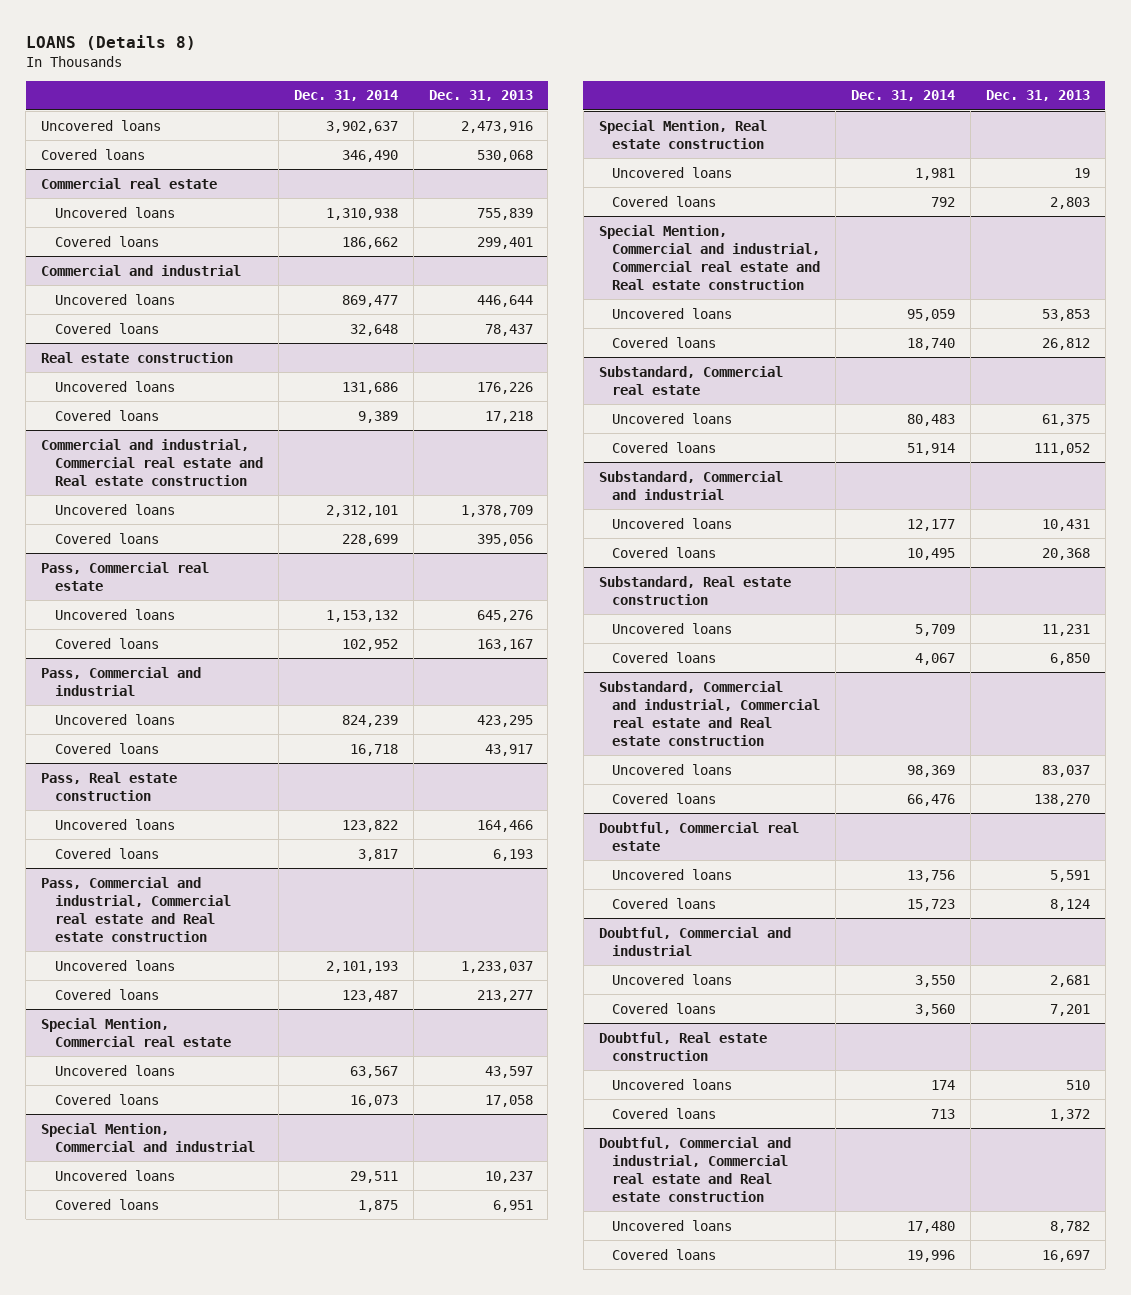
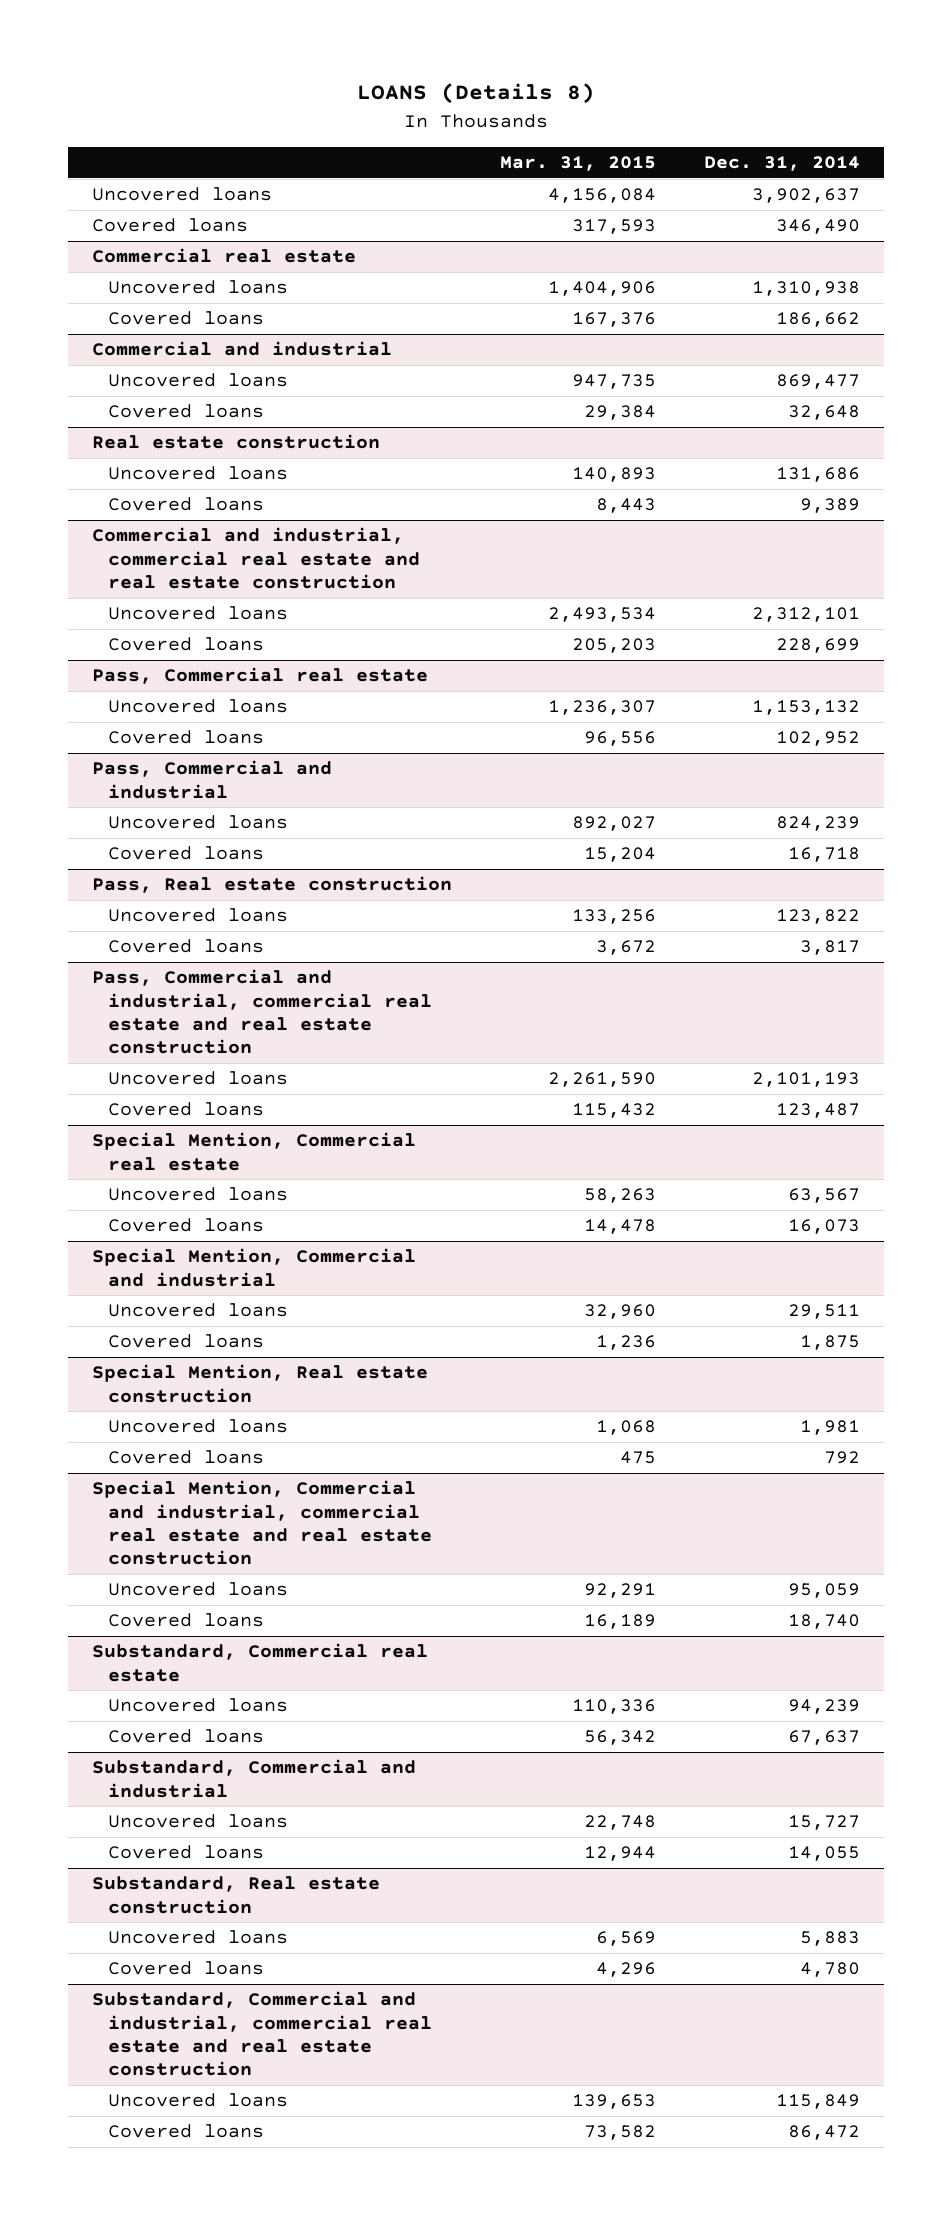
- | Dec. 31, 2014 | Dec. 31, 2013
+ | Mar. 31, 2015 | Dec. 31, 2014
- Commercial and industrial, Commercial real estate and Real estate construction
+ Commercial and industrial, commercial real estate and real estate construction
- Pass, Commercial and industrial, Commercial real estate and Real estate construction
+ Pass, Commercial and industrial, commercial real estate and real estate construction
- Special Mention, Commercial and industrial, Commercial real estate and Real estate construction
+ Special Mention, Commercial and industrial, commercial real estate and real estate construction
@ Substandard, Commercial real estate
- Uncovered loans | 80,483 | 61,375
- Covered loans | 51,914 | 111,052
+ Uncovered loans | 110,336 | 94,239
+ Covered loans | 56,342 | 67,637
@ Substandard, Commercial and industrial
- Uncovered loans | 12,177 | 10,431
- Covered loans | 10,495 | 20,368
+ Uncovered loans | 22,748 | 15,727
+ Covered loans | 12,944 | 14,055
@ Substandard, Real estate construction
- Uncovered loans | 5,709 | 11,231
- Covered loans | 4,067 | 6,850
- Substandard, Commercial and industrial, Commercial real estate and Real estate construction
- Uncovered loans | 98,369 | 83,037
- Covered loans | 66,476 | 138,270
- Doubtful, Commercial real estate
- Uncovered loans | 13,756 | 5,591
- Covered loans | 15,723 | 8,124
- Doubtful, Commercial and industrial
- Uncovered loans | 3,550 | 2,681
- Covered loans | 3,560 | 7,201
- Doubtful, Real estate construction
- Uncovered loans | 174 | 510
- Covered loans | 713 | 1,372
- Doubtful, Commercial and industrial, Commercial real estate and Real estate construction
- Uncovered loans | 17,480 | 8,782
- Covered loans | 19,996 | 16,697
@ Substandard, Real estate construction
+ Uncovered loans | 6,569 | 5,883
+ Covered loans | 4,296 | 4,780
+ Substandard, Commercial and industrial, commercial real estate and real estate construction
+ Uncovered loans | 139,653 | 115,849
+ Covered loans | 73,582 | 86,472

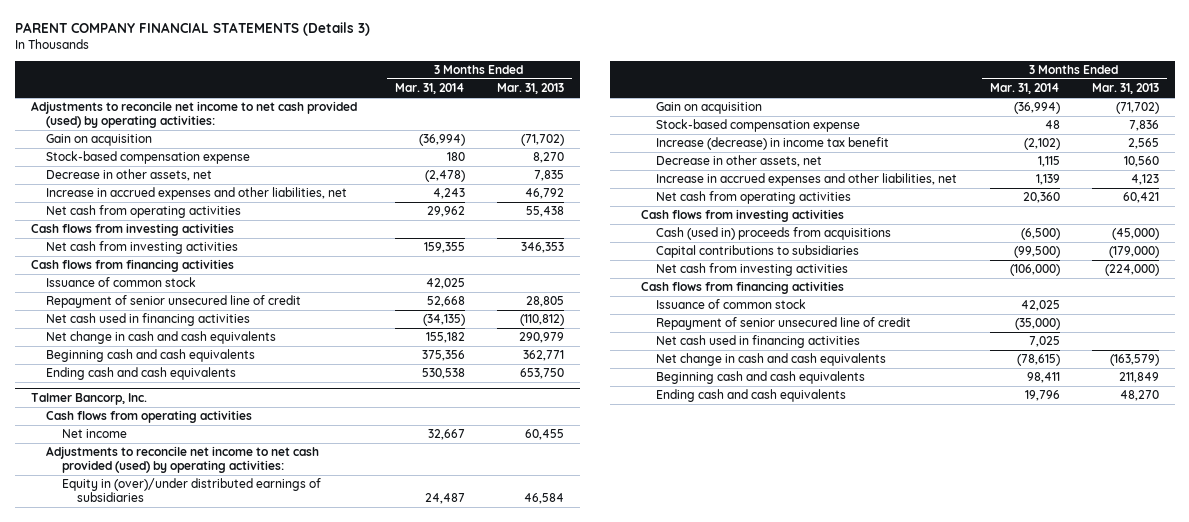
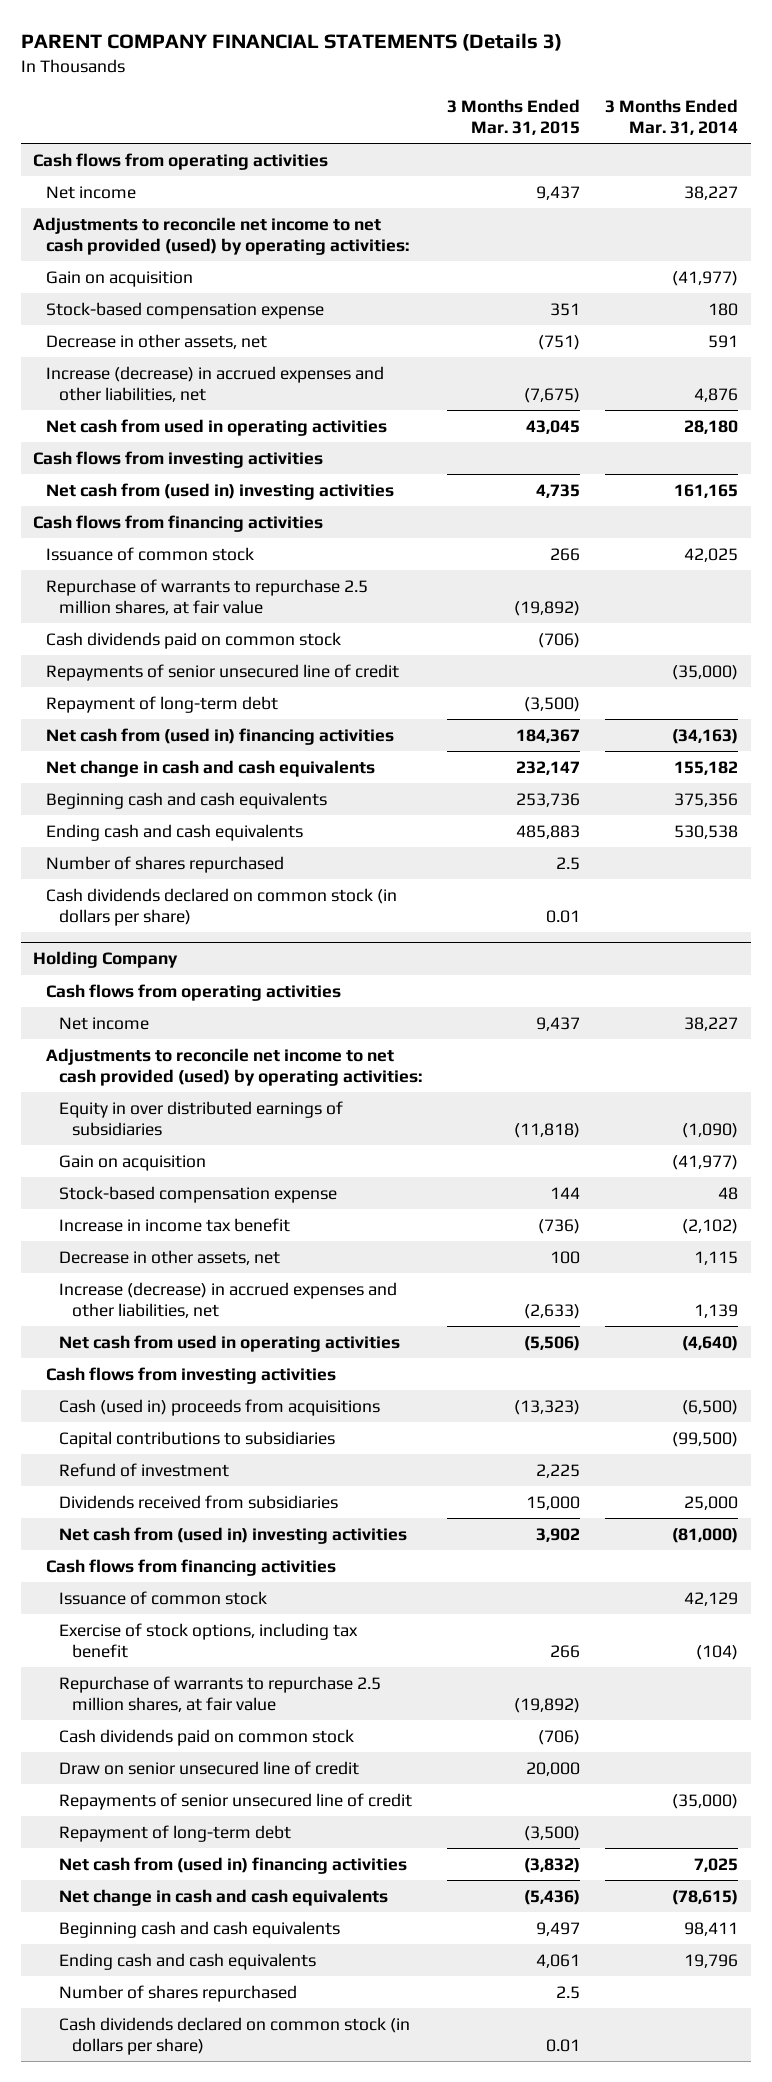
- | 3 Months Ended Mar. 31, 2014 | 3 Months Ended Mar. 31, 2013
+ | 3 Months Ended Mar. 31, 2015 | 3 Months Ended Mar. 31, 2014
+ Cash flows from operating activities
+ Net income | 9,437 | 38,227
- Gain on acquisition | (36,994) | (71,702)
+ Gain on acquisition | | (41,977)
- Decrease in other assets, net | (2,478) | 7,835
- Increase in accrued expenses and other liabilities, net | 4,243 | 46,792
- Net cash from operating activities | 29,962 | 55,438
+ Decrease in other assets, net | (751) | 591
+ Increase (decrease) in accrued expenses and other liabilities, net | (7,675) | 4,876
+ Net cash from used in operating activities | 43,045 | 28,180
- Net cash from investing activities | 159,355 | 346,353
+ Net cash from (used in) investing activities | 4,735 | 161,165
- Repayment of senior unsecured line of credit | 52,668 | 28,805
- Net cash used in financing activities | (34,135) | (110,812)
+ Repurchase of warrants to repurchase 2.5 million shares, at fair value | (19,892) |
+ Cash dividends paid on common stock | (706) |
+ Repayments of senior unsecured line of credit | | (35,000)
+ Repayment of long-term debt | (3,500) |
+ Net cash from (used in) financing activities | 184,367 | (34,163)
- Talmer Bancorp, Inc.
+ Number of shares repurchased | 2.5 |
+ Cash dividends declared on common stock (in dollars per share) | 0.01 |
+ Holding Company
- Net income | 32,667 | 60,455
+ Net income | 9,437 | 38,227
- Equity in (over)/under distributed earnings of subsidiaries | 24,487 | 46,584
- Gain on acquisition | (36,994) | (71,702)
+ Equity in over distributed earnings of subsidiaries | (11,818) | (1,090)
+ Gain on acquisition | | (41,977)
- Increase (decrease) in income tax benefit | (2,102) | 2,565
+ Increase in income tax benefit | (736) | (2,102)
- Increase in accrued expenses and other liabilities, net | 1,139 | 4,123
- Net cash from operating activities | 20,360 | 60,421
+ Increase (decrease) in accrued expenses and other liabilities, net | (2,633) | 1,139
+ Net cash from used in operating activities | (5,506) | (4,640)
- Net cash from investing activities | (106,000) | (224,000)
+ Refund of investment | 2,225 |
+ Dividends received from subsidiaries | 15,000 | 25,000
+ Net cash from (used in) investing activities | 3,902 | (81,000)
- Issuance of common stock | 42,025 |
- Repayment of senior unsecured line of credit | (35,000) |
- Net cash used in financing activities | 7,025 |
+ Issuance of common stock | | 42,129
+ Exercise of stock options, including tax benefit | 266 | (104)
+ Repurchase of warrants to repurchase 2.5 million shares, at fair value | (19,892) |
+ Cash dividends paid on common stock | (706) |
+ Draw on senior unsecured line of credit | 20,000 |
+ Repayments of senior unsecured line of credit | | (35,000)
+ Repayment of long-term debt | (3,500) |
+ Net cash from (used in) financing activities | (3,832) | 7,025
+ Number of shares repurchased | 2.5 |
+ Cash dividends declared on common stock (in dollars per share) | 0.01 |

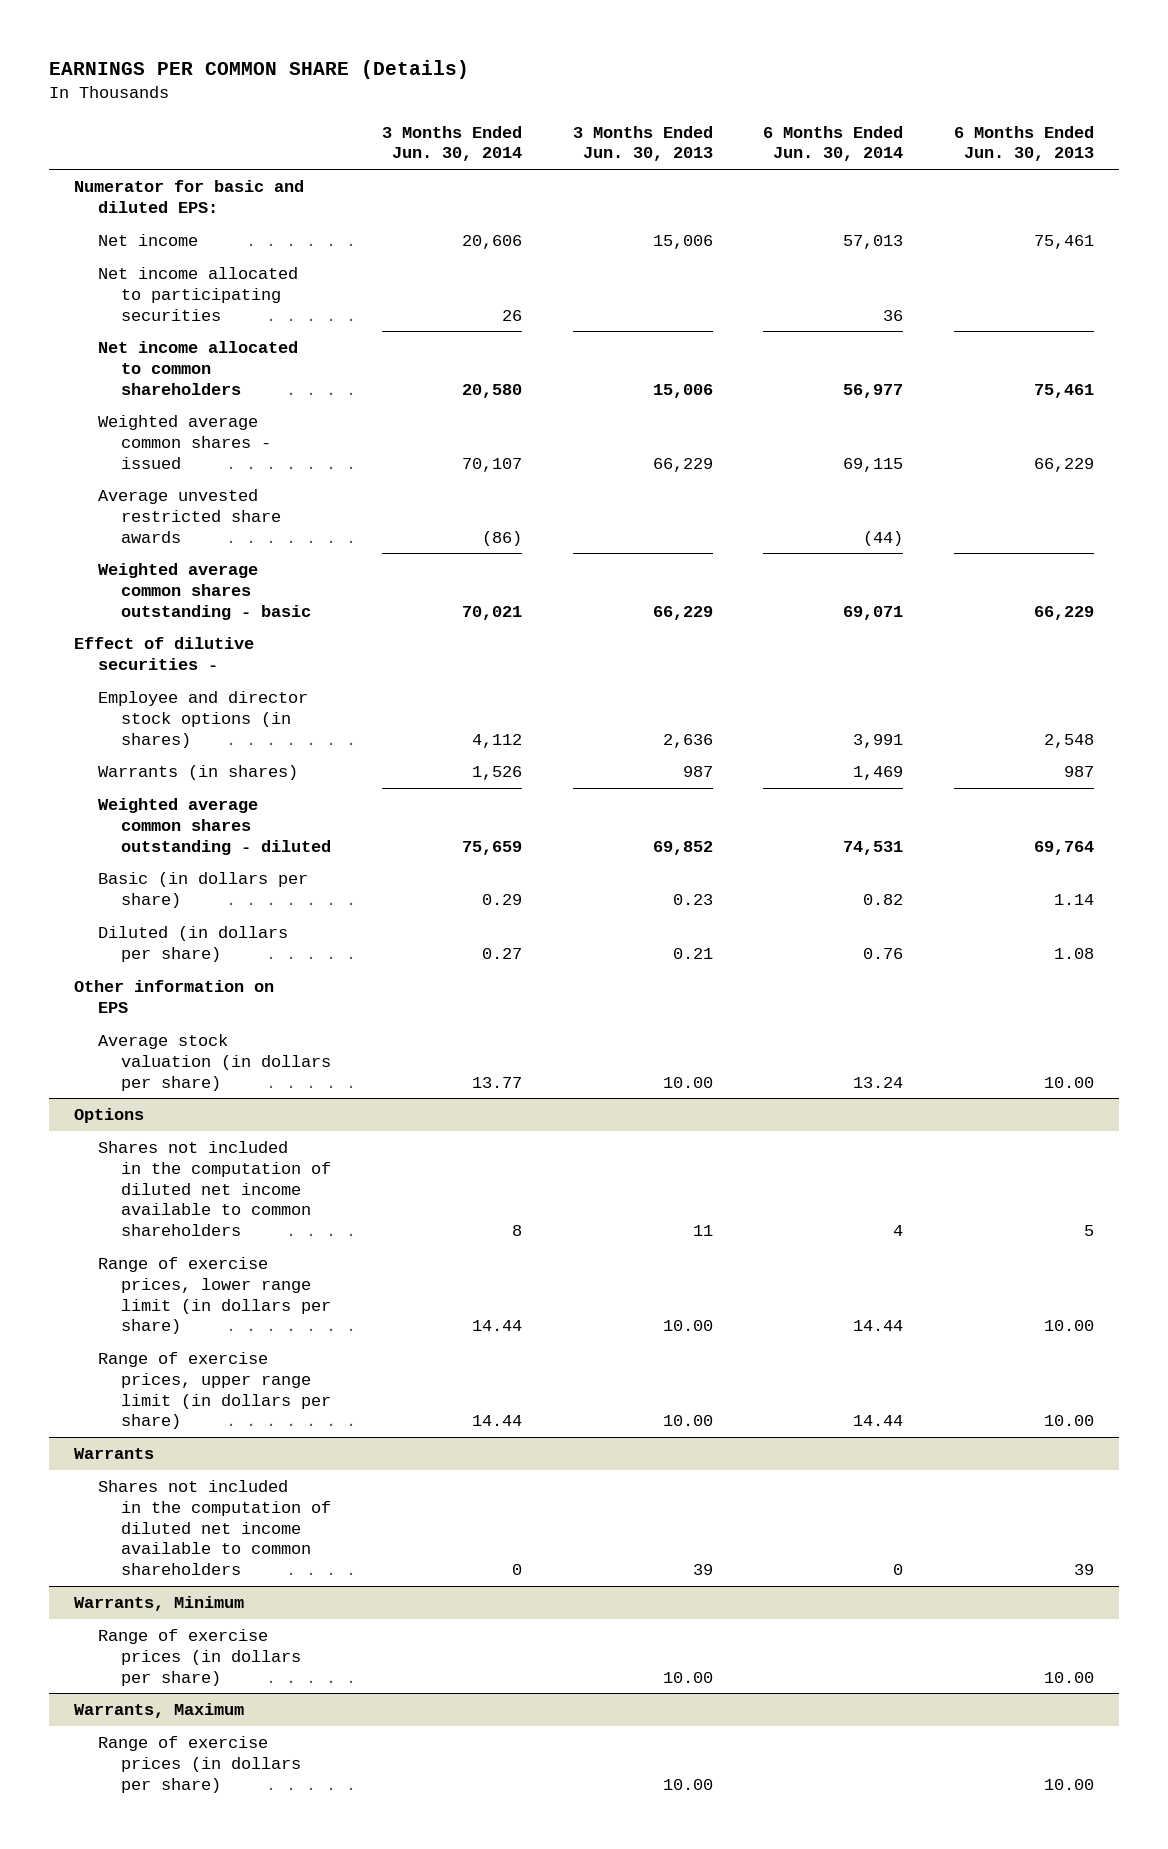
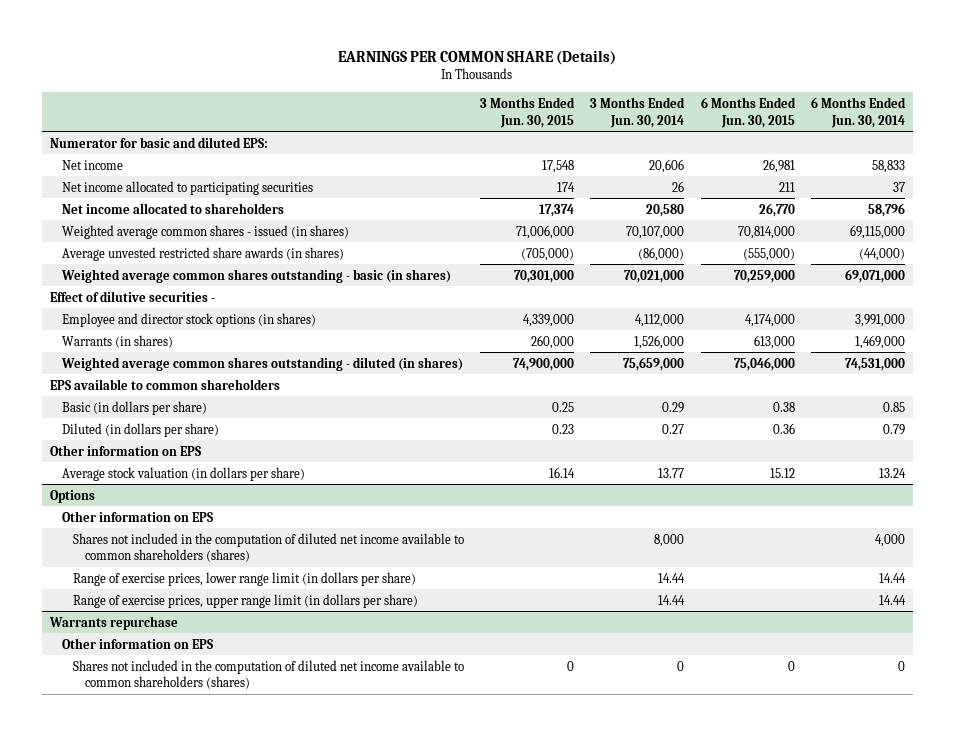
- | 3 Months Ended Jun. 30, 2014 | 3 Months Ended Jun. 30, 2013 | 6 Months Ended Jun. 30, 2014 | 6 Months Ended Jun. 30, 2013
+ | 3 Months Ended Jun. 30, 2015 | 3 Months Ended Jun. 30, 2014 | 6 Months Ended Jun. 30, 2015 | 6 Months Ended Jun. 30, 2014
- Net income | 20,606 | 15,006 | 57,013 | 75,461
- Net income allocated to participating securities | 26 | | 36 |
- Net income allocated to common shareholders | 20,580 | 15,006 | 56,977 | 75,461
- Weighted average common shares - issued | 70,107 | 66,229 | 69,115 | 66,229
- Average unvested restricted share awards | (86) | | (44) |
- Weighted average common shares outstanding - basic | 70,021 | 66,229 | 69,071 | 66,229
+ Net income | 17,548 | 20,606 | 26,981 | 58,833
+ Net income allocated to participating securities | 174 | 26 | 211 | 37
+ Net income allocated to shareholders | 17,374 | 20,580 | 26,770 | 58,796
+ Weighted average common shares - issued (in shares) | 71,006,000 | 70,107,000 | 70,814,000 | 69,115,000
+ Average unvested restricted share awards (in shares) | (705,000) | (86,000) | (555,000) | (44,000)
+ Weighted average common shares outstanding - basic (in shares) | 70,301,000 | 70,021,000 | 70,259,000 | 69,071,000
- Employee and director stock options (in shares) | 4,112 | 2,636 | 3,991 | 2,548
- Warrants (in shares) | 1,526 | 987 | 1,469 | 987
- Weighted average common shares outstanding - diluted | 75,659 | 69,852 | 74,531 | 69,764
- Basic (in dollars per share) | 0.29 | 0.23 | 0.82 | 1.14
- Diluted (in dollars per share) | 0.27 | 0.21 | 0.76 | 1.08
+ Employee and director stock options (in shares) | 4,339,000 | 4,112,000 | 4,174,000 | 3,991,000
+ Warrants (in shares) | 260,000 | 1,526,000 | 613,000 | 1,469,000
+ Weighted average common shares outstanding - diluted (in shares) | 74,900,000 | 75,659,000 | 75,046,000 | 74,531,000
+ EPS available to common shareholders
+ Basic (in dollars per share) | 0.25 | 0.29 | 0.38 | 0.85
+ Diluted (in dollars per share) | 0.23 | 0.27 | 0.36 | 0.79
@ Options
- Shares not included in the computation of diluted net income available to common shareholders | 8 | 11 | 4 | 5
+ Other information on EPS
+ Shares not included in the computation of diluted net income available to common shareholders (shares) | | 8,000 | | 4,000
- Warrants
- Shares not included in the computation of diluted net income available to common shareholders | 0 | 39 | 0 | 39
- Warrants, Minimum
- Range of exercise prices (in dollars per share) | | 10.00 | | 10.00
- Warrants, Maximum
- Range of exercise prices (in dollars per share) | | 10.00 | | 10.00
+ Warrants repurchase
+ Other information on EPS
+ Shares not included in the computation of diluted net income available to common shareholders (shares) | 0 | 0 | 0 | 0

